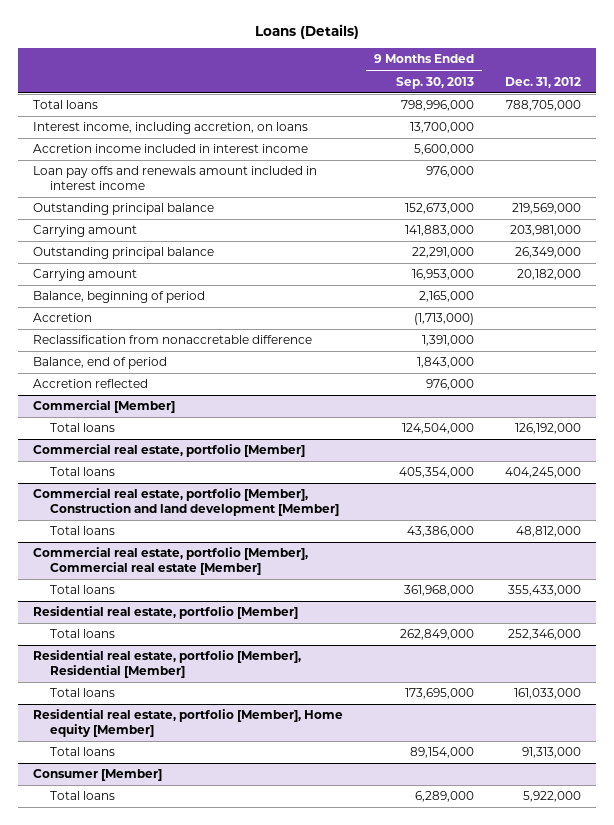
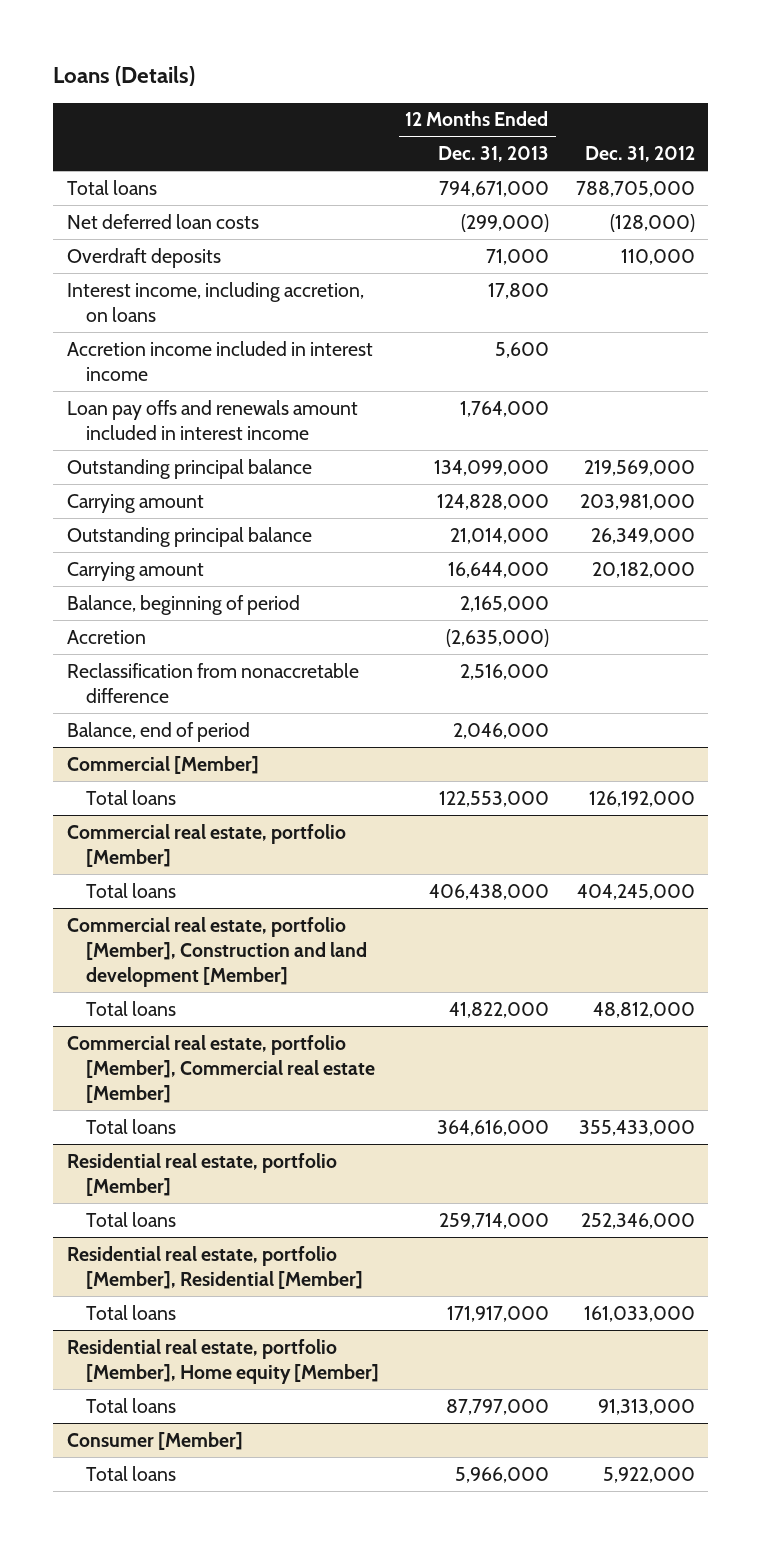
- | 9 Months Ended Sep. 30, 2013 | Dec. 31, 2012
+ | 12 Months Ended Dec. 31, 2013 | Dec. 31, 2012
+ Net deferred loan costs | (299,000) | (128,000)
+ Overdraft deposits | 71,000 | 110,000
- Accretion reflected | 976,000 |

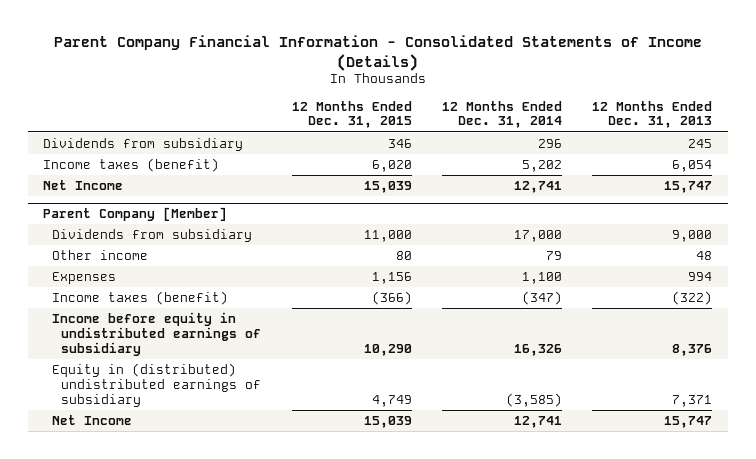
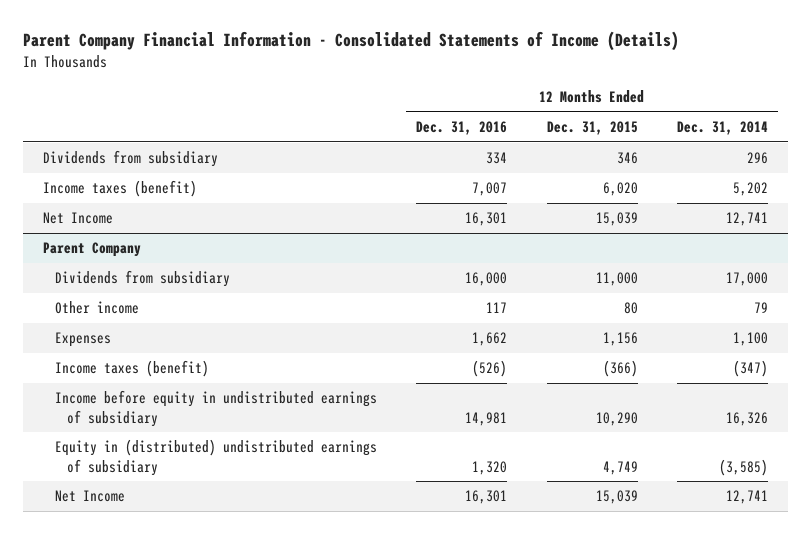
- | 12 Months Ended Dec. 31, 2015 | 12 Months Ended Dec. 31, 2014 | 12 Months Ended Dec. 31, 2013
+ | 12 Months Ended Dec. 31, 2016 | 12 Months Ended Dec. 31, 2015 | 12 Months Ended Dec. 31, 2014
- Parent Company [Member]
+ Parent Company

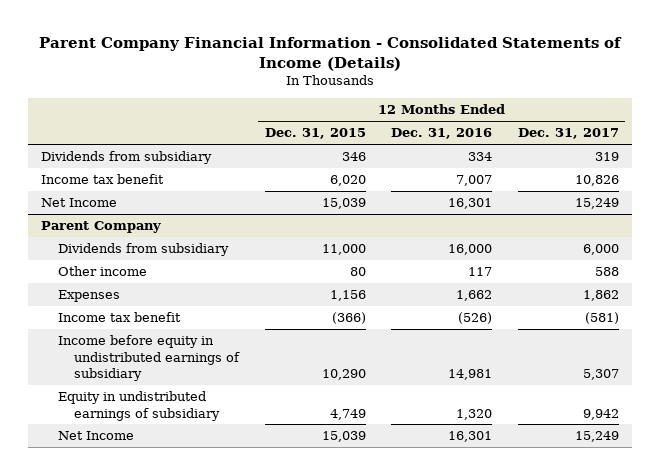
- | 12 Months Ended Dec. 31, 2016 | 12 Months Ended Dec. 31, 2015 | 12 Months Ended Dec. 31, 2014
+ | 12 Months Ended Dec. 31, 2015 | 12 Months Ended Dec. 31, 2016 | 12 Months Ended Dec. 31, 2017
- Income taxes (benefit) | 7,007 | 6,020 | 5,202
+ Income tax benefit | 6,020 | 7,007 | 10,826
@ Parent Company
- Income taxes (benefit) | (526) | (366) | (347)
+ Income tax benefit | (366) | (526) | (581)
- Equity in (distributed) undistributed earnings of subsidiary | 1,320 | 4,749 | (3,585)
+ Equity in undistributed earnings of subsidiary | 4,749 | 1,320 | 9,942

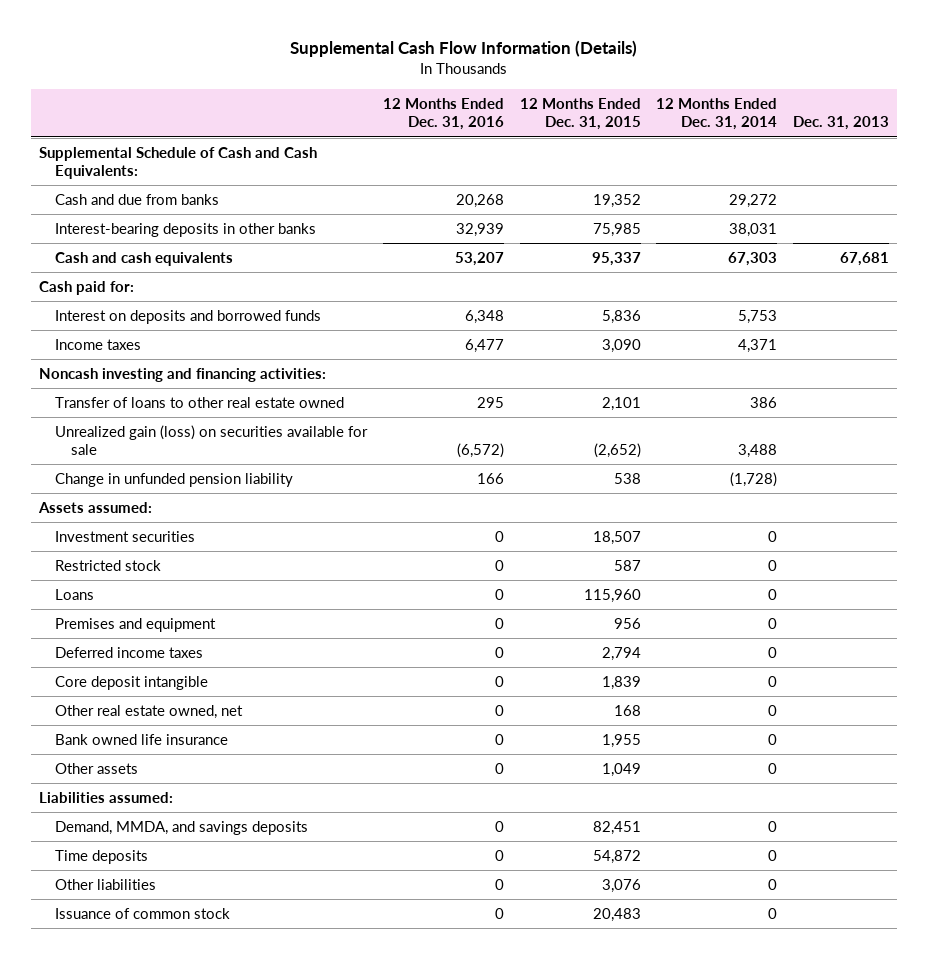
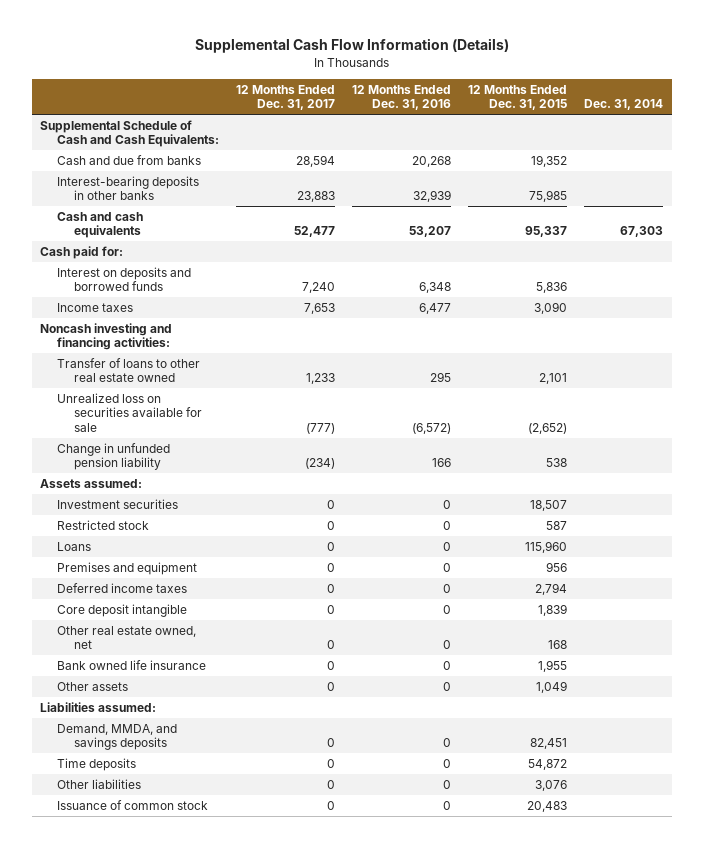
- | 12 Months Ended Dec. 31, 2016 | 12 Months Ended Dec. 31, 2015 | 12 Months Ended Dec. 31, 2014 | Dec. 31, 2013
+ | 12 Months Ended Dec. 31, 2017 | 12 Months Ended Dec. 31, 2016 | 12 Months Ended Dec. 31, 2015 | Dec. 31, 2014
- Unrealized gain (loss) on securities available for sale | (6,572) | (2,652) | 3,488 |
+ Unrealized loss on securities available for sale | (777) | (6,572) | (2,652) |

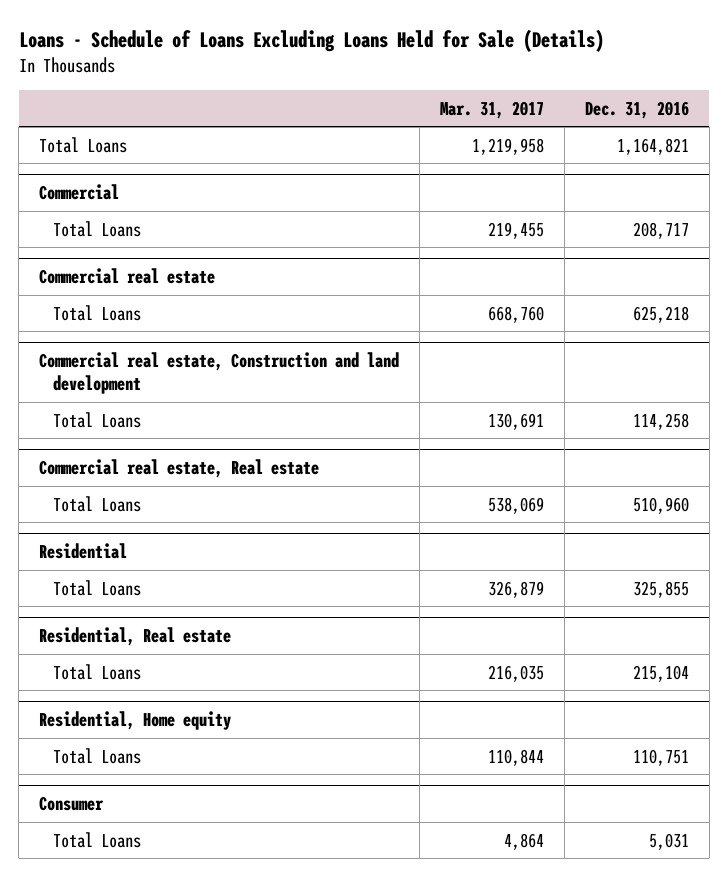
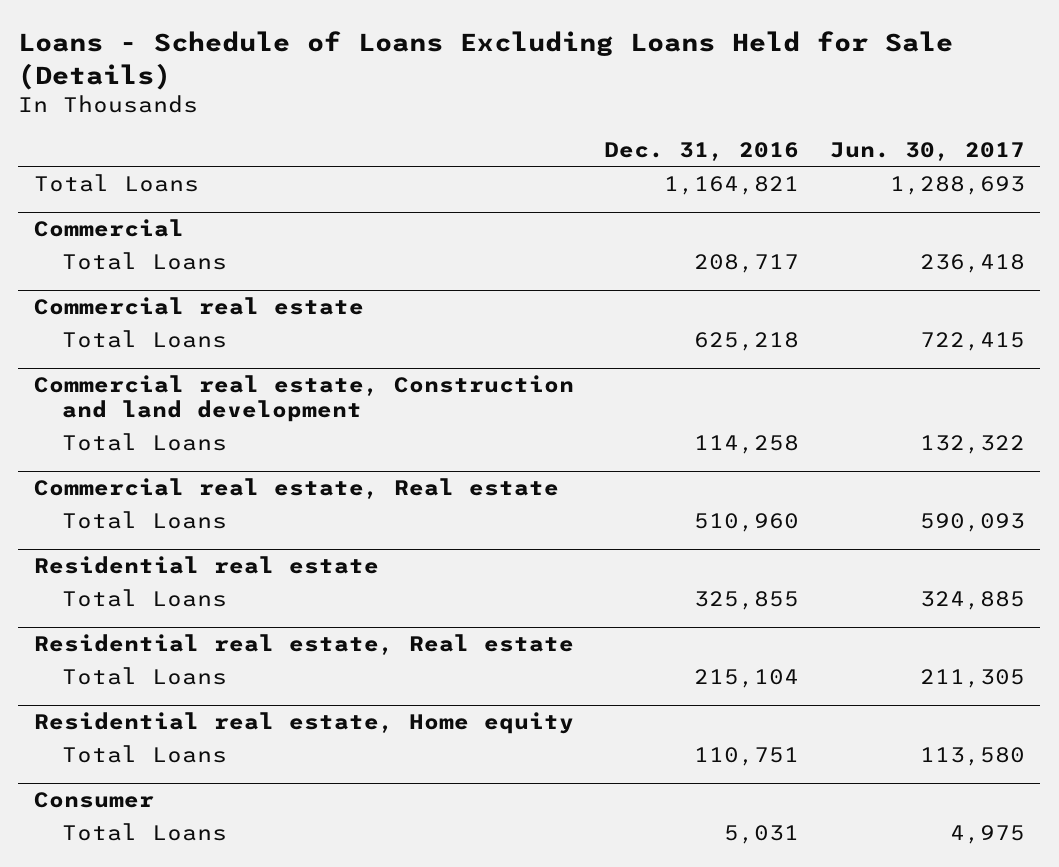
- | Mar. 31, 2017 | Dec. 31, 2016
+ | Dec. 31, 2016 | Jun. 30, 2017
- Residential
+ Residential real estate
- Residential, Real estate
+ Residential real estate, Real estate
- Residential, Home equity
+ Residential real estate, Home equity

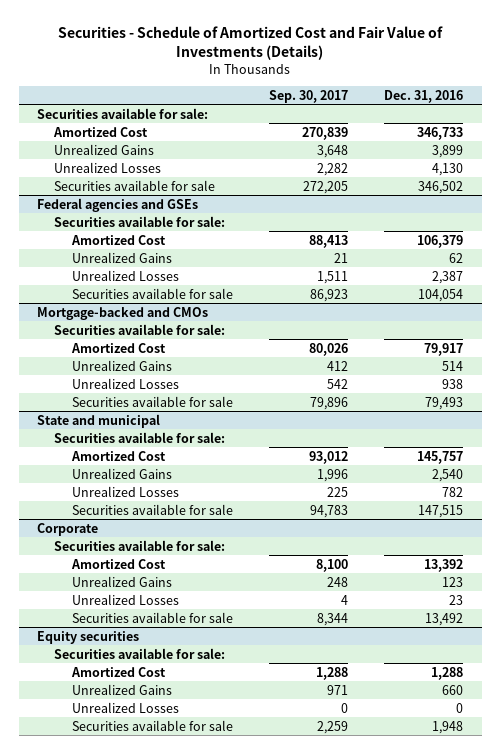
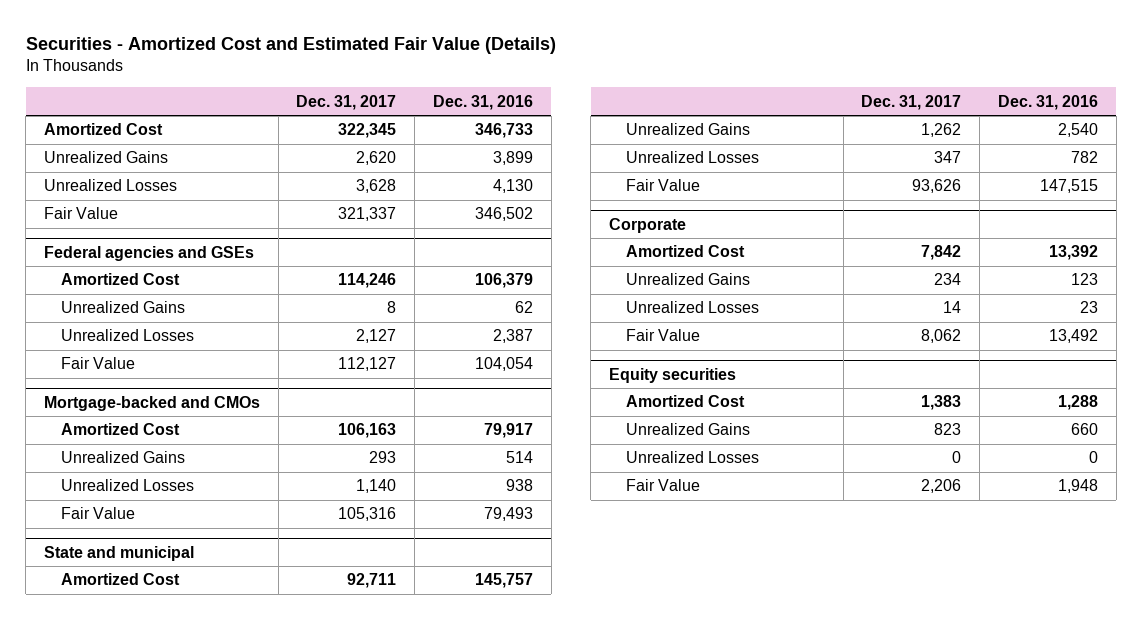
- Securities - Schedule of Amortized Cost and Fair Value of Investments (Details)
+ Securities - Amortized Cost and Estimated Fair Value (Details)
- | Sep. 30, 2017 | Dec. 31, 2016
+ | Dec. 31, 2017 | Dec. 31, 2016
- Securities available for sale:
- Securities available for sale | 272,205 | 346,502
+ Fair Value | 321,337 | 346,502
@ Federal agencies and GSEs
- Securities available for sale:
- Securities available for sale | 86,923 | 104,054
+ Fair Value | 112,127 | 104,054
@ Mortgage-backed and CMOs
- Securities available for sale:
- Securities available for sale | 79,896 | 79,493
+ Fair Value | 105,316 | 79,493
@ State and municipal
- Securities available for sale:
- Securities available for sale | 94,783 | 147,515
+ Fair Value | 93,626 | 147,515
@ Corporate
- Securities available for sale:
- Securities available for sale | 8,344 | 13,492
+ Fair Value | 8,062 | 13,492
@ Equity securities
- Securities available for sale:
- Securities available for sale | 2,259 | 1,948
+ Fair Value | 2,206 | 1,948

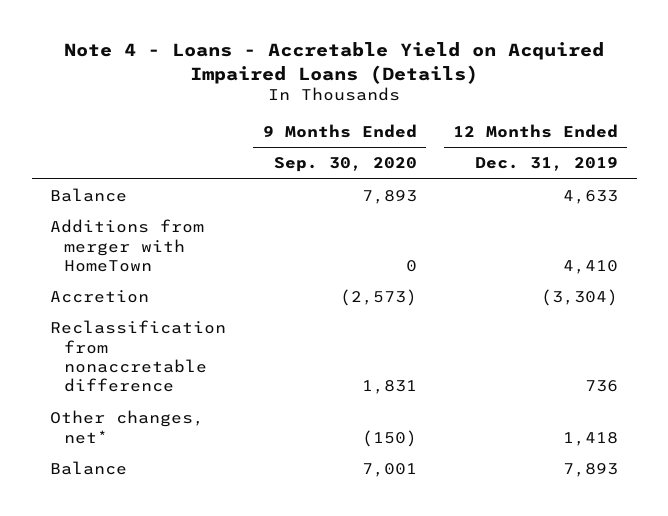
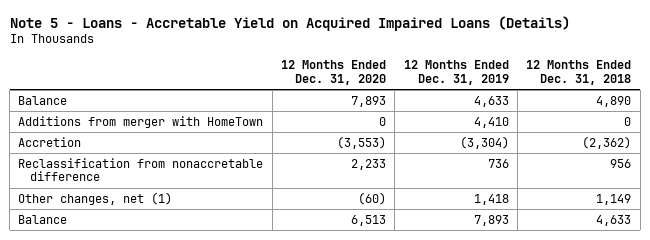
- Note 4 - Loans - Accretable Yield on Acquired Impaired Loans (Details)
+ Note 5 - Loans - Accretable Yield on Acquired Impaired Loans (Details)
- | 9 Months Ended Sep. 30, 2020 | 12 Months Ended Dec. 31, 2019
+ | 12 Months Ended Dec. 31, 2020 | 12 Months Ended Dec. 31, 2019 | 12 Months Ended Dec. 31, 2018
- Other changes, net* | (150) | 1,418
+ Other changes, net (1) | (60) | 1,418 | 1,149

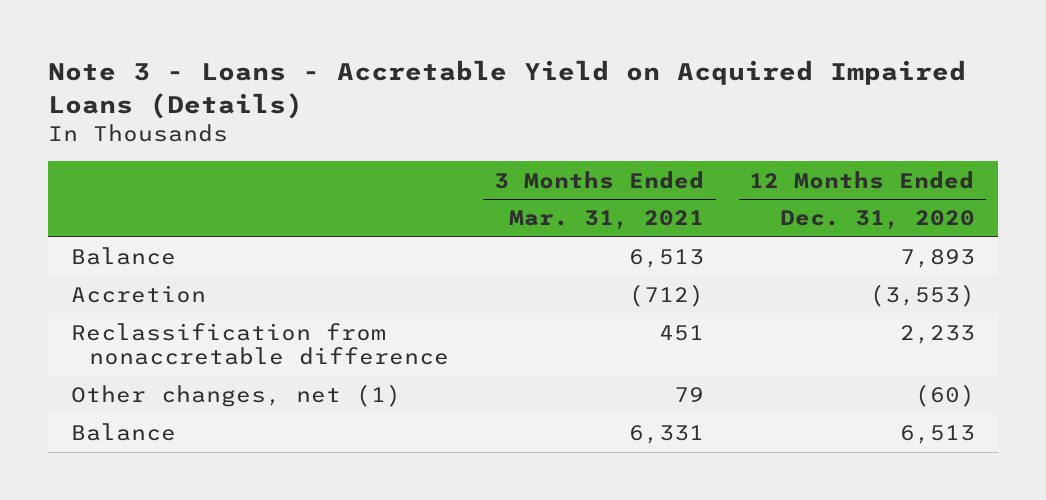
- Note 5 - Loans - Accretable Yield on Acquired Impaired Loans (Details)
+ Note 3 - Loans - Accretable Yield on Acquired Impaired Loans (Details)
- | 12 Months Ended Dec. 31, 2020 | 12 Months Ended Dec. 31, 2019 | 12 Months Ended Dec. 31, 2018
+ | 3 Months Ended Mar. 31, 2021 | 12 Months Ended Dec. 31, 2020
- Additions from merger with HomeTown | 0 | 4,410 | 0

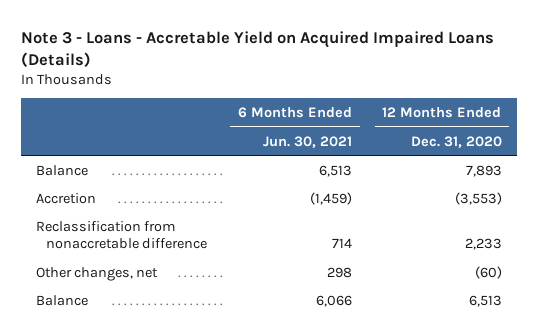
- | 3 Months Ended Mar. 31, 2021 | 12 Months Ended Dec. 31, 2020
+ | 6 Months Ended Jun. 30, 2021 | 12 Months Ended Dec. 31, 2020
- Other changes, net (1) | 79 | (60)
+ Other changes, net | 298 | (60)

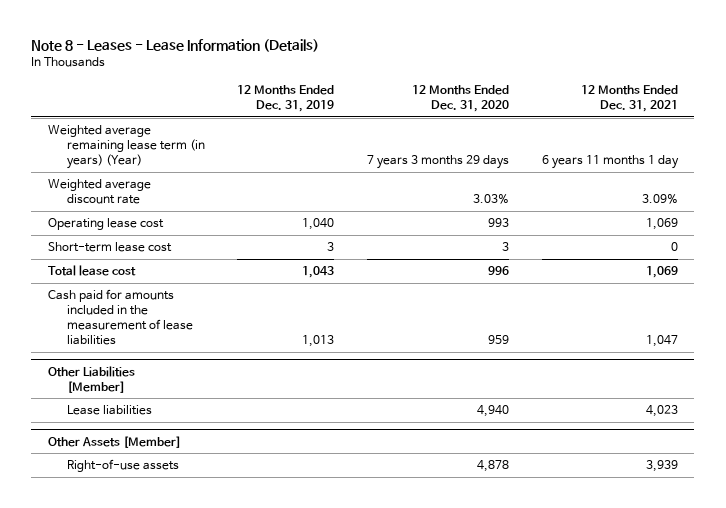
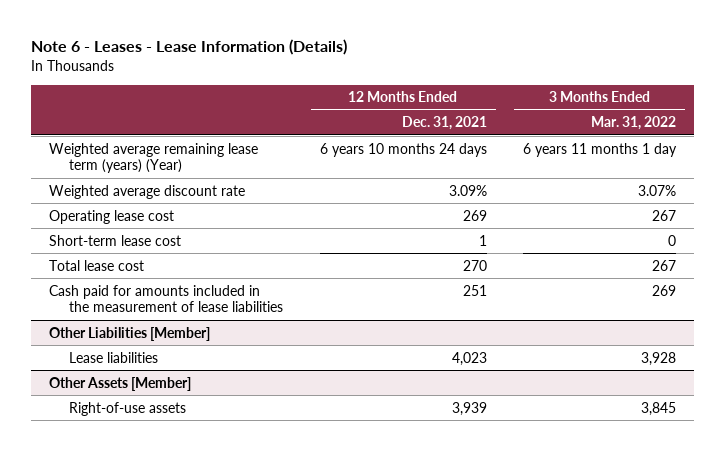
- Note 8 - Leases - Lease Information (Details)
+ Note 6 - Leases - Lease Information (Details)
- | 12 Months Ended Dec. 31, 2019 | 12 Months Ended Dec. 31, 2020 | 12 Months Ended Dec. 31, 2021
+ | 12 Months Ended Dec. 31, 2021 | 3 Months Ended Mar. 31, 2022
- Weighted average remaining lease term (in years) (Year) | | 7 years 3 months 29 days | 6 years 11 months 1 day
+ Weighted average remaining lease term (years) (Year) | 6 years 10 months 24 days | 6 years 11 months 1 day
- Operating lease cost | 1,040 | 993 | 1,069
- Short-term lease cost | 3 | 3 | 0
- Total lease cost | 1,043 | 996 | 1,069
- Cash paid for amounts included in the measurement of lease liabilities | 1,013 | 959 | 1,047
+ Operating lease cost | 269 | 267
+ Short-term lease cost | 1 | 0
+ Total lease cost | 270 | 267
+ Cash paid for amounts included in the measurement of lease liabilities | 251 | 269

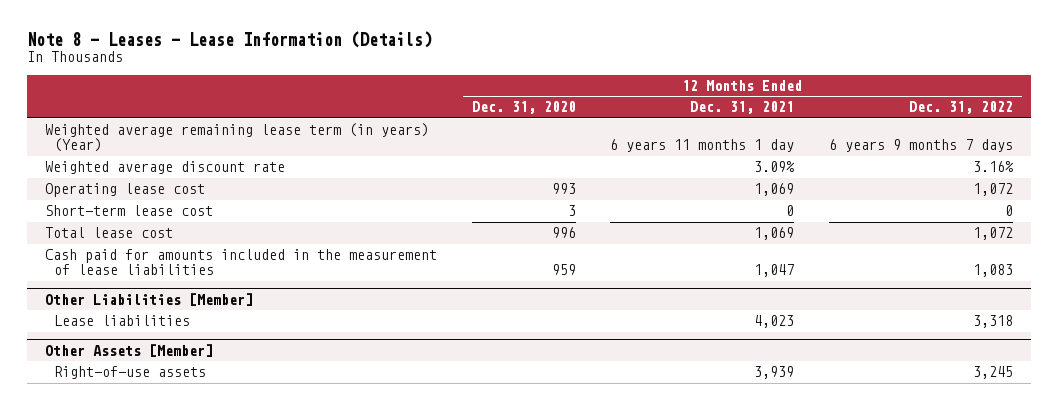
- Note 6 - Leases - Lease Information (Details)
+ Note 8 - Leases - Lease Information (Details)
- | 12 Months Ended Dec. 31, 2021 | 3 Months Ended Mar. 31, 2022
+ | 12 Months Ended Dec. 31, 2020 | 12 Months Ended Dec. 31, 2021 | 12 Months Ended Dec. 31, 2022
- Weighted average remaining lease term (years) (Year) | 6 years 10 months 24 days | 6 years 11 months 1 day
+ Weighted average remaining lease term (in years) (Year) | | 6 years 11 months 1 day | 6 years 9 months 7 days
- Operating lease cost | 269 | 267
- Short-term lease cost | 1 | 0
- Total lease cost | 270 | 267
- Cash paid for amounts included in the measurement of lease liabilities | 251 | 269
+ Operating lease cost | 993 | 1,069 | 1,072
+ Short-term lease cost | 3 | 0 | 0
+ Total lease cost | 996 | 1,069 | 1,072
+ Cash paid for amounts included in the measurement of lease liabilities | 959 | 1,047 | 1,083

